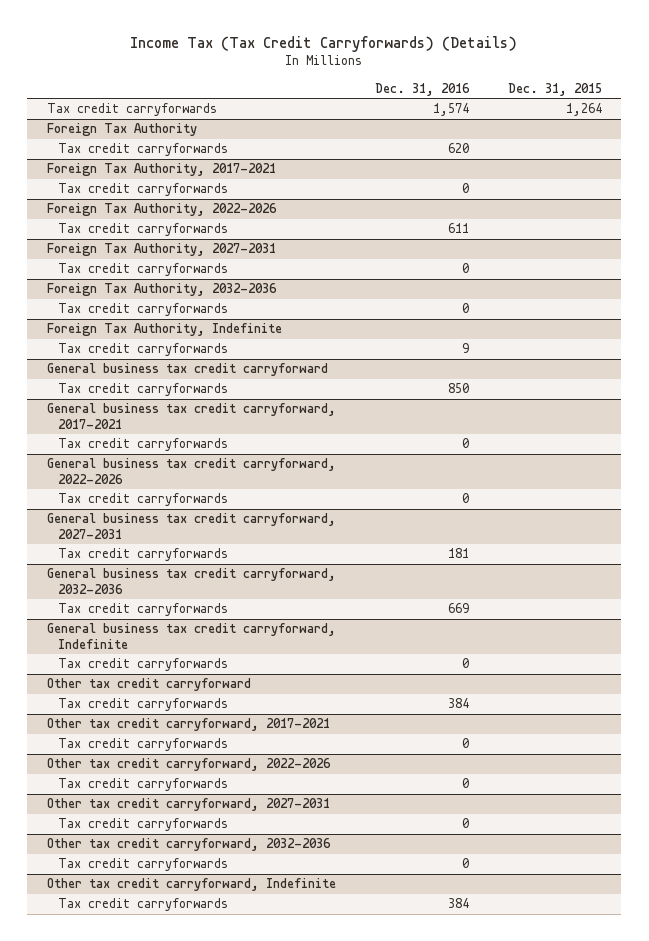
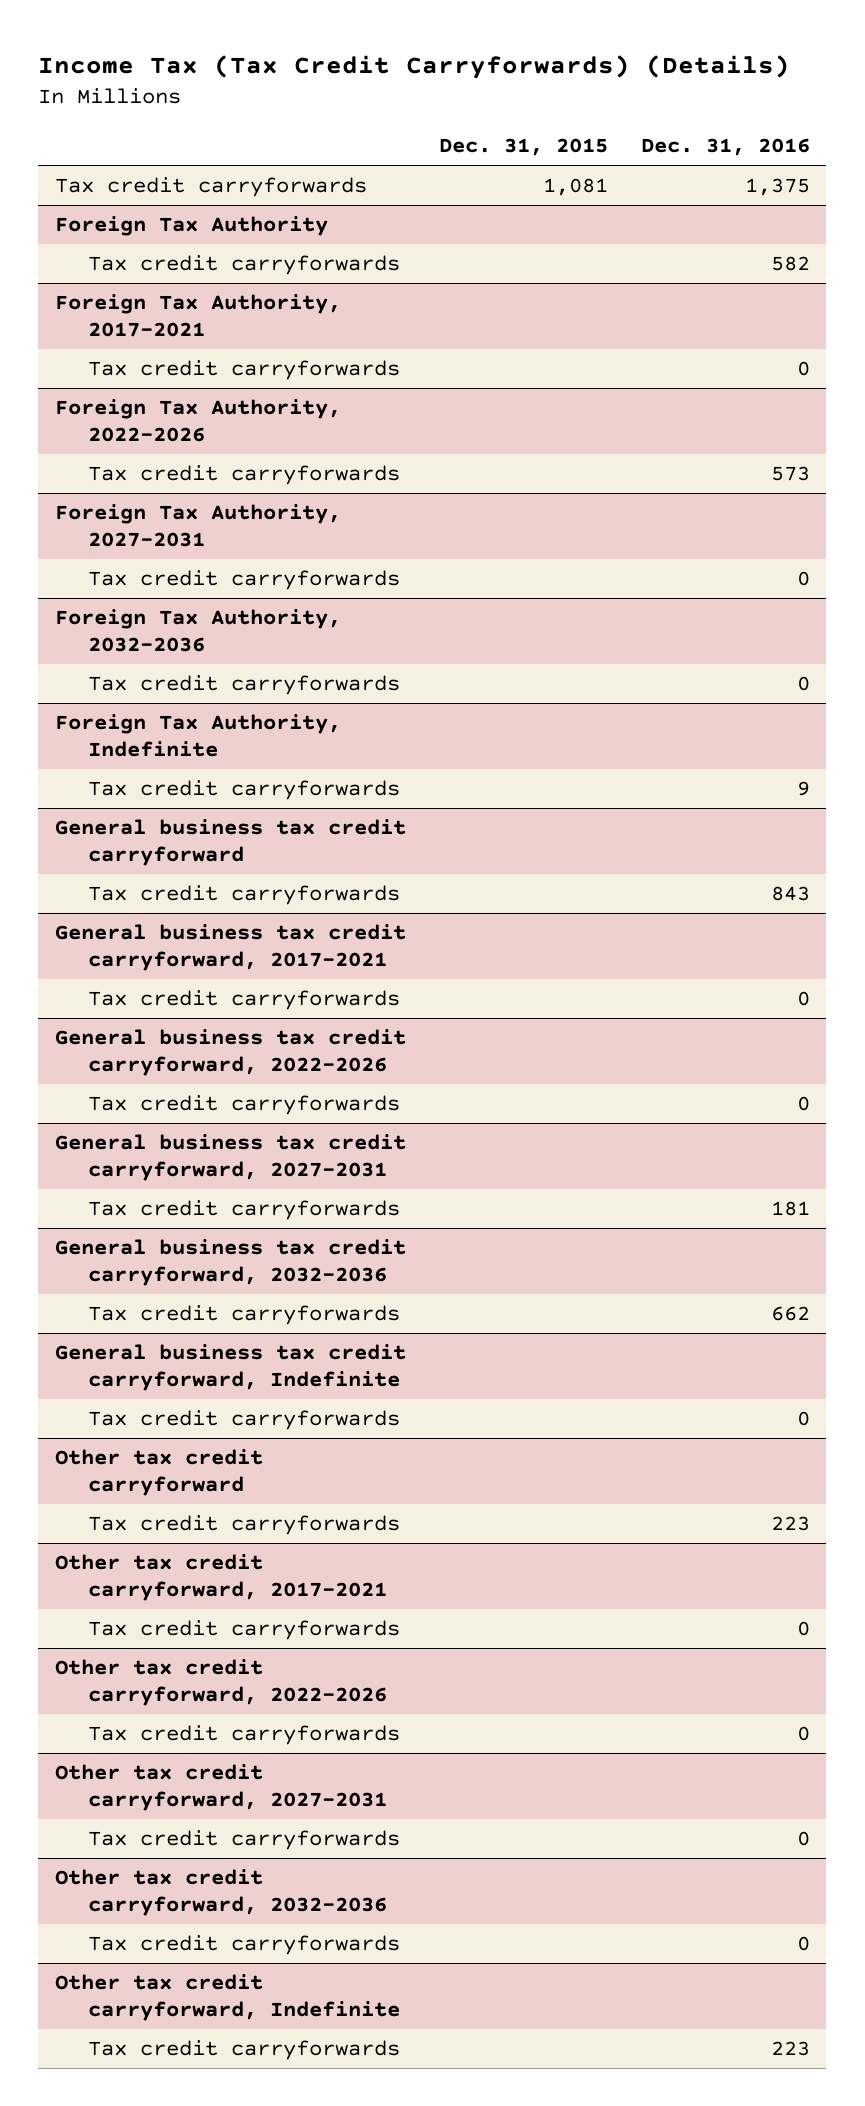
- | Dec. 31, 2016 | Dec. 31, 2015
+ | Dec. 31, 2015 | Dec. 31, 2016
- Tax credit carryforwards | 1,574 | 1,264
+ Tax credit carryforwards | 1,081 | 1,375
@ Foreign Tax Authority
- Tax credit carryforwards | 620 |
+ Tax credit carryforwards | | 582
@ Foreign Tax Authority, 2022-2026
- Tax credit carryforwards | 611 |
+ Tax credit carryforwards | | 573
@ General business tax credit carryforward
- Tax credit carryforwards | 850 |
+ Tax credit carryforwards | | 843
@ General business tax credit carryforward, 2032-2036
- Tax credit carryforwards | 669 |
+ Tax credit carryforwards | | 662
@ Other tax credit carryforward
- Tax credit carryforwards | 384 |
+ Tax credit carryforwards | | 223
@ Other tax credit carryforward, Indefinite
- Tax credit carryforwards | 384 |
+ Tax credit carryforwards | | 223

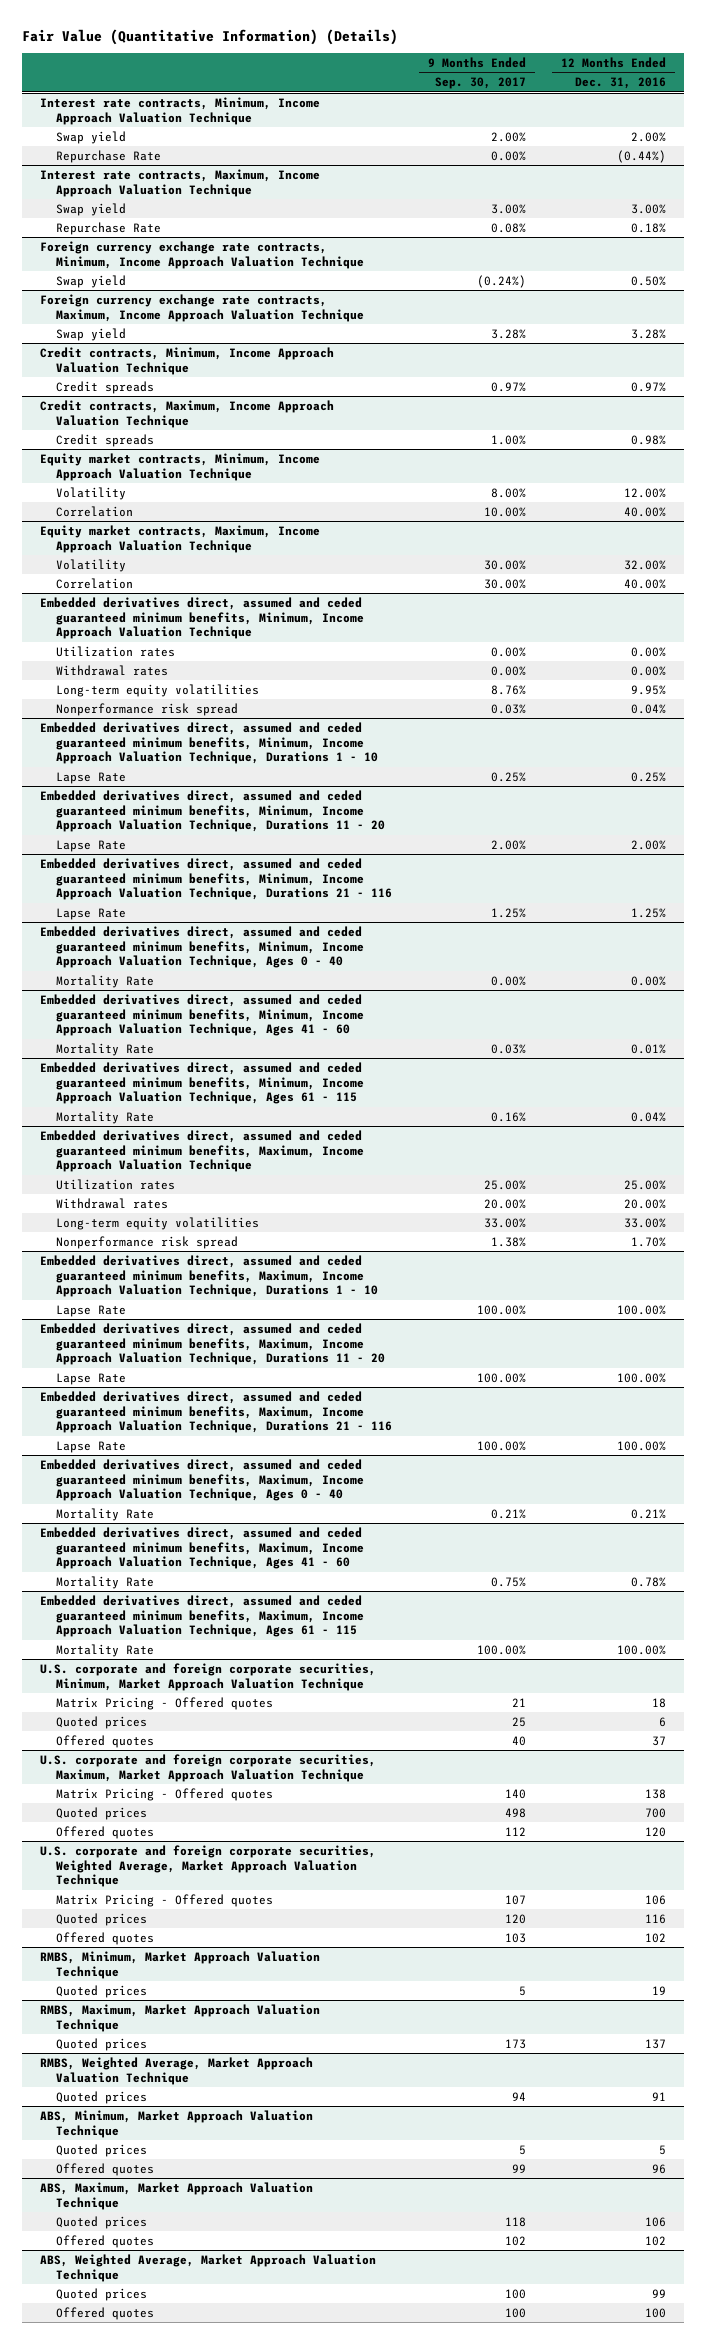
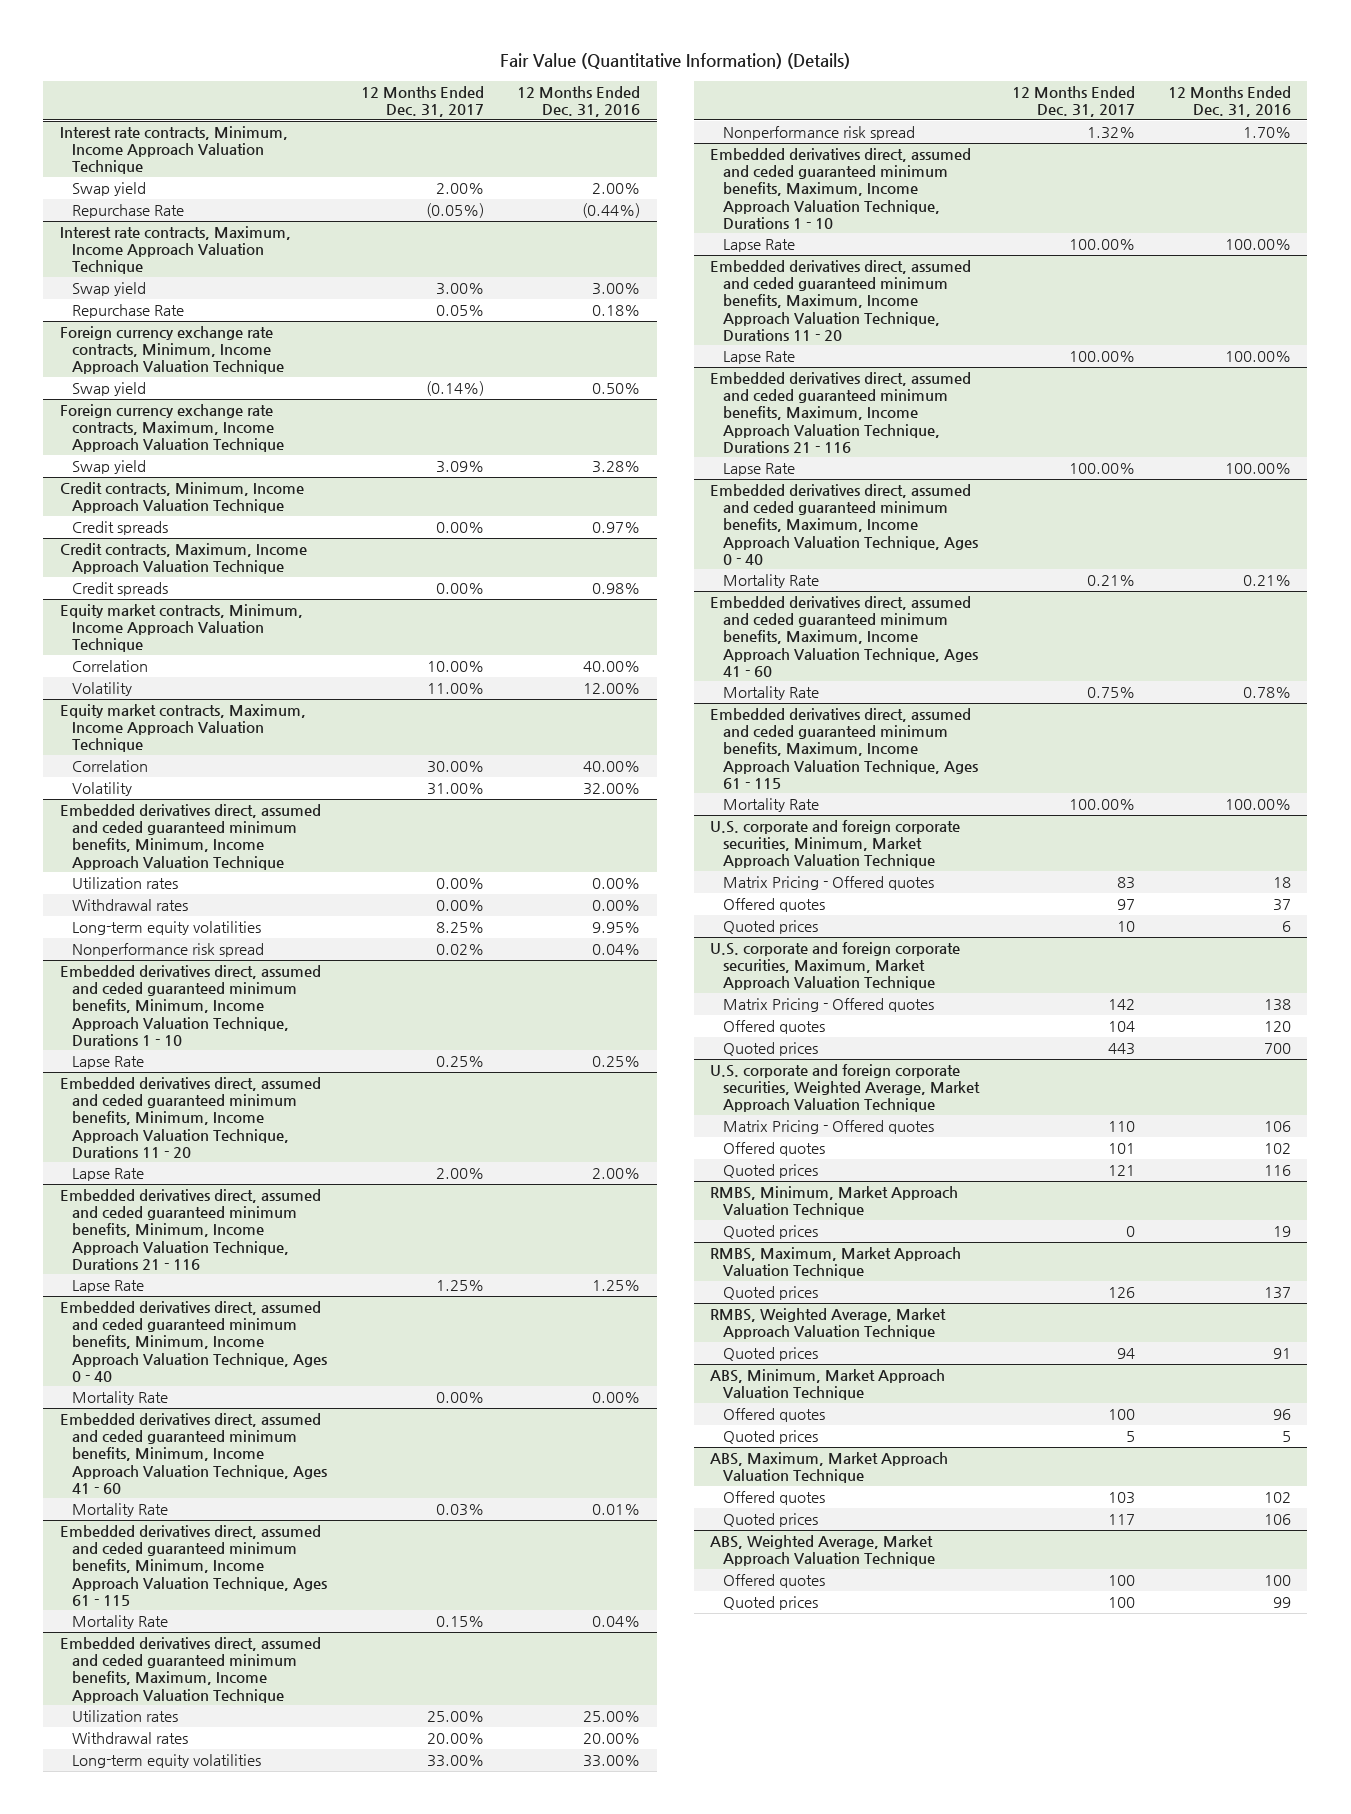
- | 9 Months Ended Sep. 30, 2017 | 12 Months Ended Dec. 31, 2016
+ | 12 Months Ended Dec. 31, 2017 | 12 Months Ended Dec. 31, 2016
@ Equity market contracts, Minimum, Income Approach Valuation Technique
moved down: Volatility | 11.00% | 12.00%
@ Equity market contracts, Maximum, Income Approach Valuation Technique
moved down: Volatility | 31.00% | 32.00%
@ U.S. corporate and foreign corporate securities, Minimum, Market Approach Valuation Technique
moved down: Quoted prices | 10 | 6
@ U.S. corporate and foreign corporate securities, Maximum, Market Approach Valuation Technique
moved down: Quoted prices | 443 | 700
@ U.S. corporate and foreign corporate securities, Weighted Average, Market Approach Valuation Technique
moved down: Quoted prices | 121 | 116
@ ABS, Minimum, Market Approach Valuation Technique
moved down: Quoted prices | 5 | 5
@ ABS, Maximum, Market Approach Valuation Technique
moved down: Quoted prices | 117 | 106
@ ABS, Weighted Average, Market Approach Valuation Technique
moved down: Quoted prices | 100 | 99

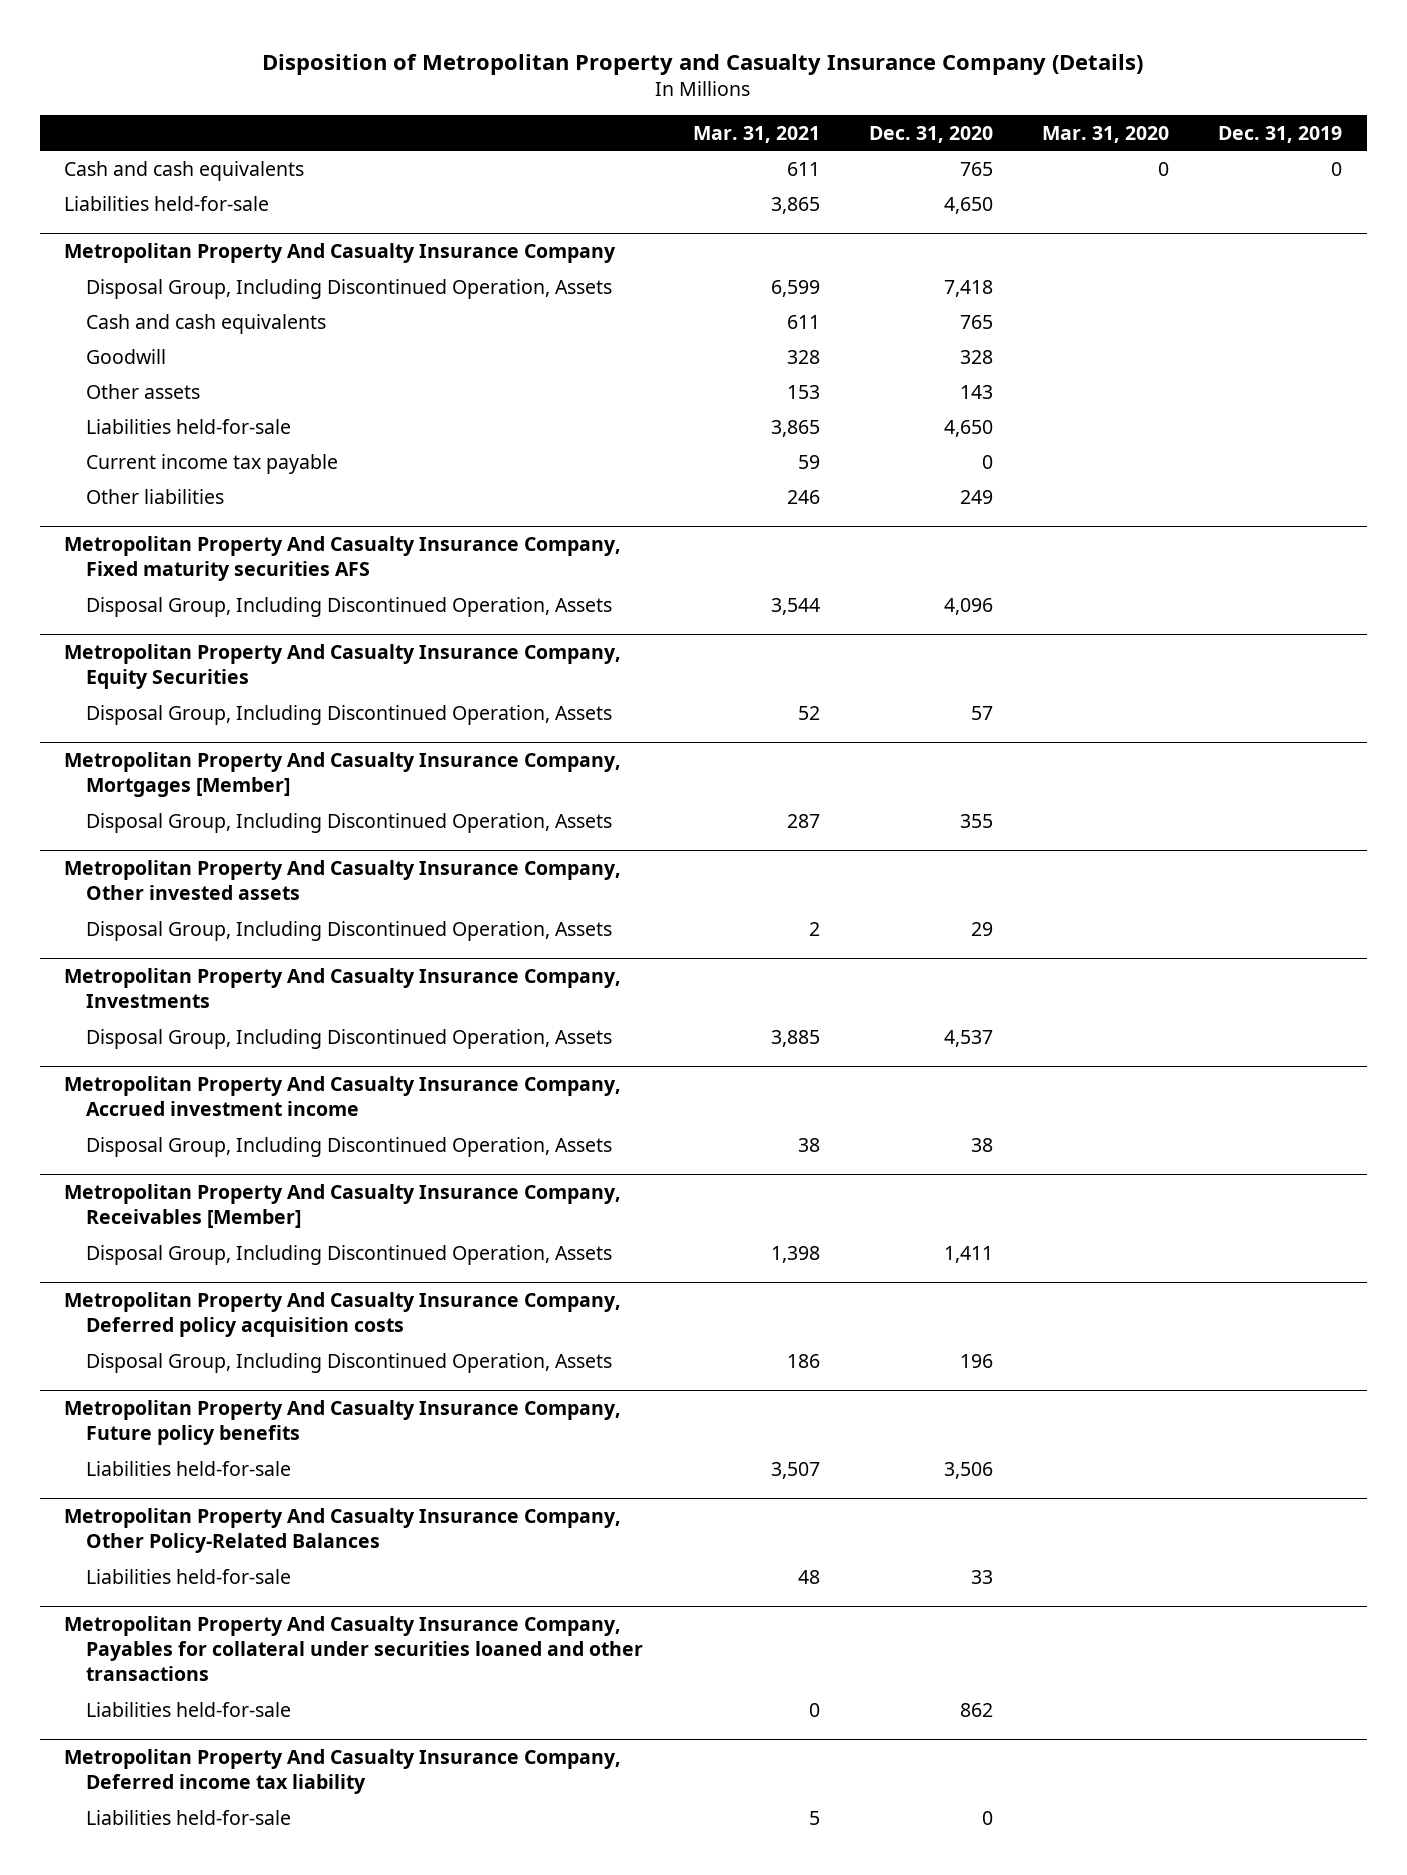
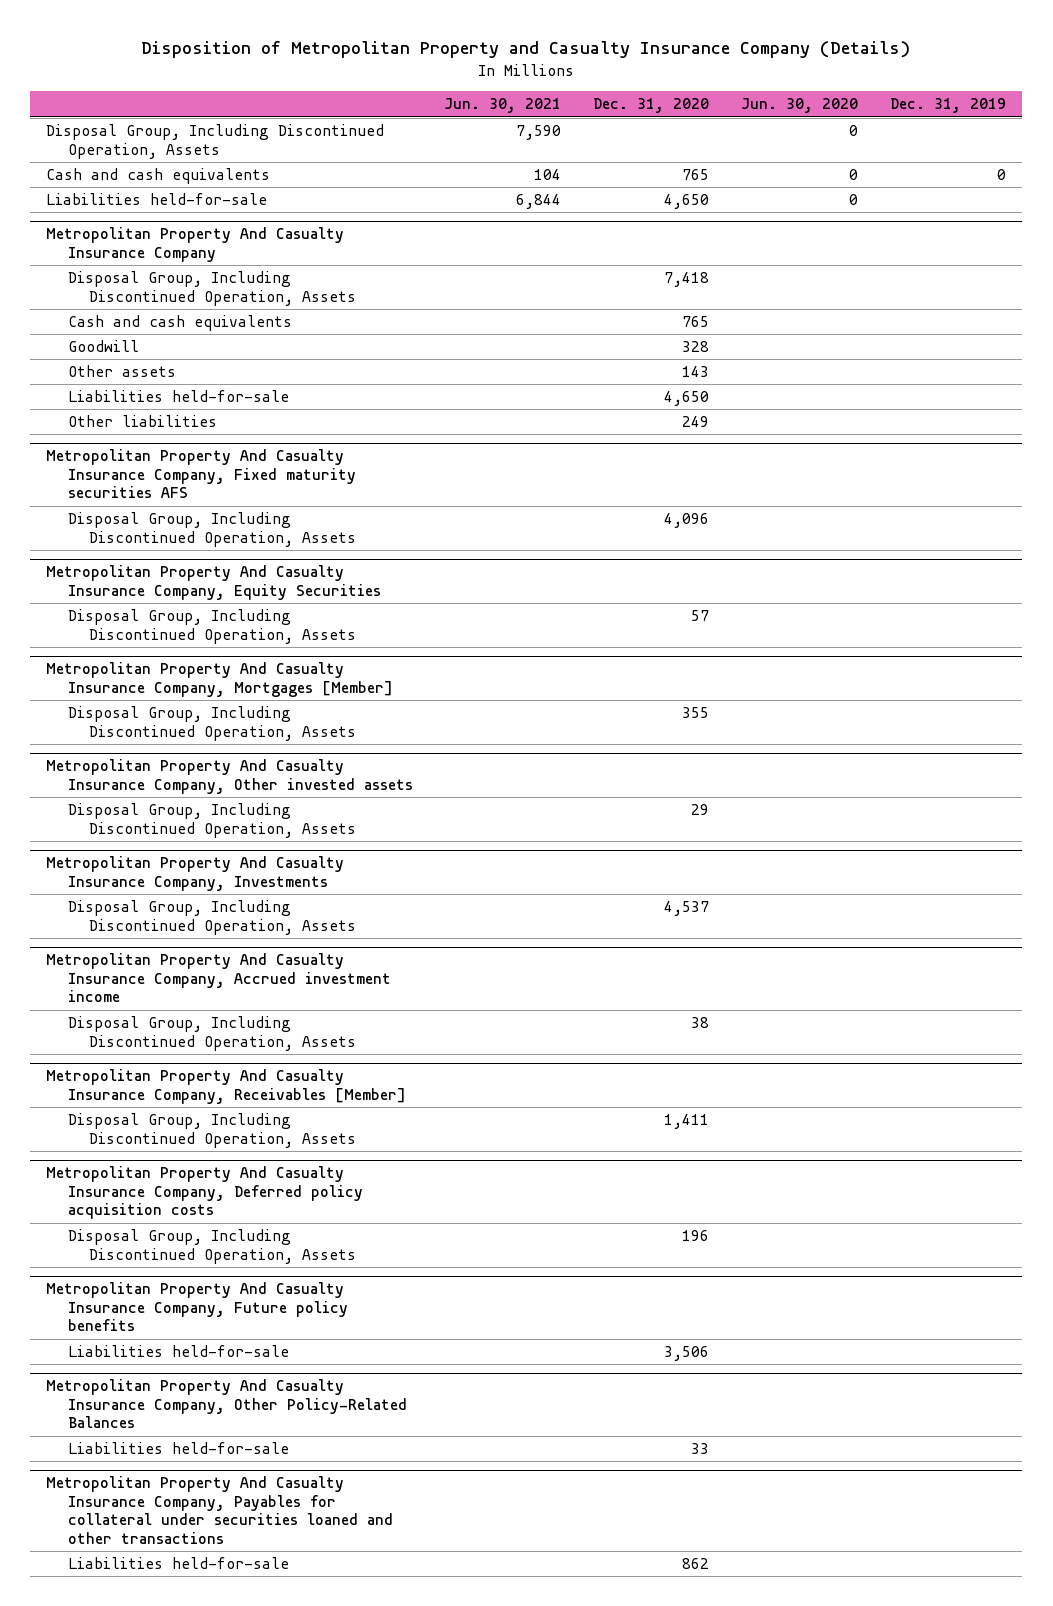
- | Mar. 31, 2021 | Dec. 31, 2020 | Mar. 31, 2020 | Dec. 31, 2019
+ | Jun. 30, 2021 | Dec. 31, 2020 | Jun. 30, 2020 | Dec. 31, 2019
+ Disposal Group, Including Discontinued Operation, Assets | 7,590 | | 0 |
@ Metropolitan Property And Casualty Insurance Company
- Current income tax payable | 59 | 0 | |
- Metropolitan Property And Casualty Insurance Company, Deferred income tax liability
- Liabilities held-for-sale | 5 | 0 | |

